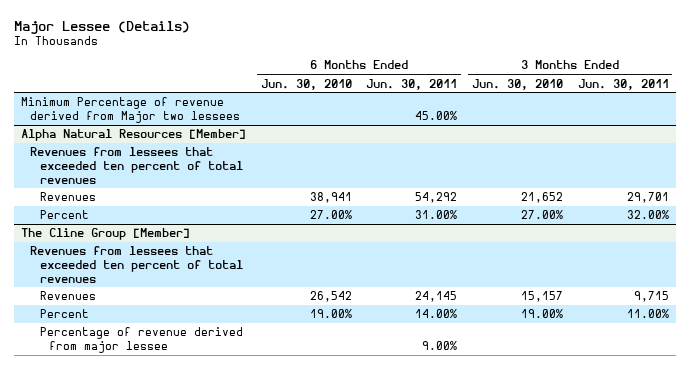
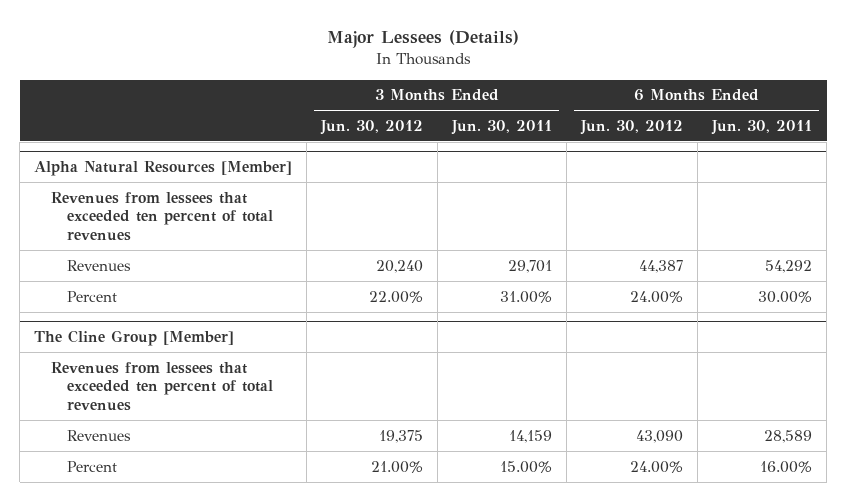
- Major Lessee (Details)
+ Major Lessees (Details)
- | 6 Months Ended Jun. 30, 2010 | 6 Months Ended Jun. 30, 2011 | 3 Months Ended Jun. 30, 2010 | 3 Months Ended Jun. 30, 2011
+ | 3 Months Ended Jun. 30, 2012 | 3 Months Ended Jun. 30, 2011 | 6 Months Ended Jun. 30, 2012 | 6 Months Ended Jun. 30, 2011
- Minimum Percentage of revenue derived from Major two lessees | | 45.00% | |
@ Alpha Natural Resources [Member]
- Percent | 27.00% | 31.00% | 27.00% | 32.00%
+ Percent | 22.00% | 31.00% | 24.00% | 30.00%
@ The Cline Group [Member]
- Revenues | 26,542 | 24,145 | 15,157 | 9,715
- Percent | 19.00% | 14.00% | 19.00% | 11.00%
- Percentage of revenue derived from major lessee | | 9.00% | |
+ Revenues | 19,375 | 14,159 | 43,090 | 28,589
+ Percent | 21.00% | 15.00% | 24.00% | 16.00%

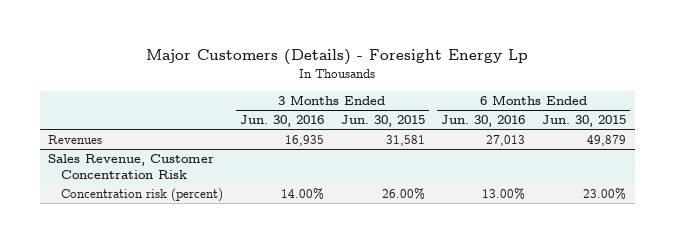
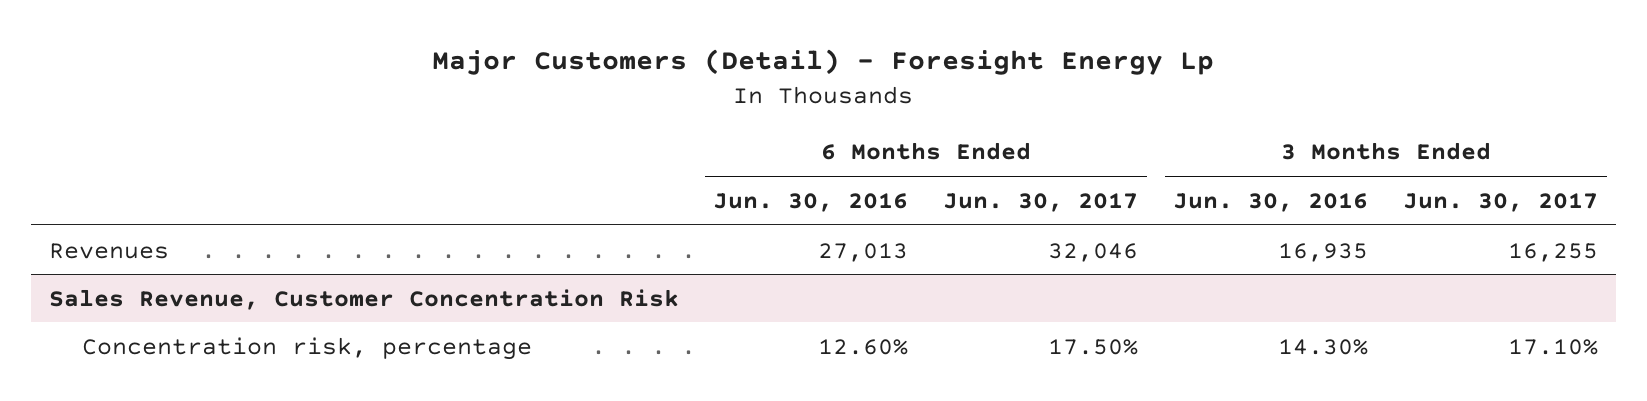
- Major Customers (Details) - Foresight Energy Lp
+ Major Customers (Detail) - Foresight Energy Lp
- | 3 Months Ended Jun. 30, 2016 | 3 Months Ended Jun. 30, 2015 | 6 Months Ended Jun. 30, 2016 | 6 Months Ended Jun. 30, 2015
+ | 6 Months Ended Jun. 30, 2016 | 6 Months Ended Jun. 30, 2017 | 3 Months Ended Jun. 30, 2016 | 3 Months Ended Jun. 30, 2017
@ Sales Revenue, Customer Concentration Risk
- Concentration risk (percent) | 14.00% | 26.00% | 13.00% | 23.00%
+ Concentration risk, percentage | 12.60% | 17.50% | 14.30% | 17.10%

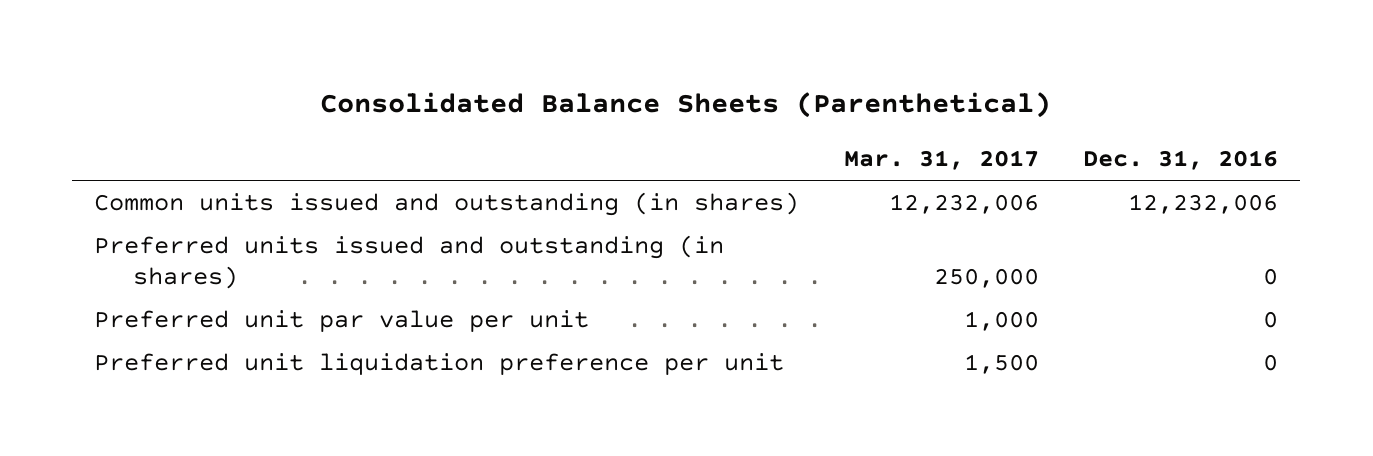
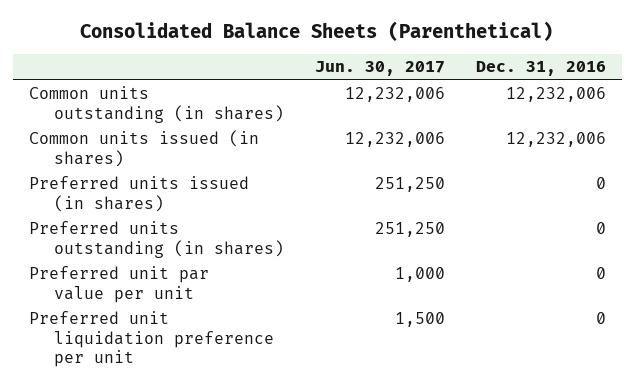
- | Mar. 31, 2017 | Dec. 31, 2016
+ | Jun. 30, 2017 | Dec. 31, 2016
- Common units issued and outstanding (in shares) | 12,232,006 | 12,232,006
- Preferred units issued and outstanding (in shares) | 250,000 | 0
+ Common units outstanding (in shares) | 12,232,006 | 12,232,006
+ Common units issued (in shares) | 12,232,006 | 12,232,006
+ Preferred units issued (in shares) | 251,250 | 0
+ Preferred units outstanding (in shares) | 251,250 | 0

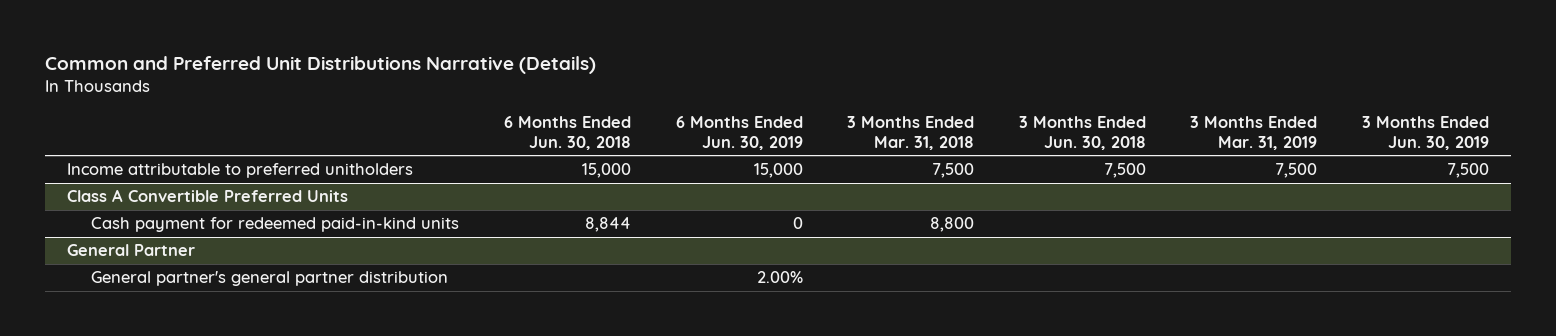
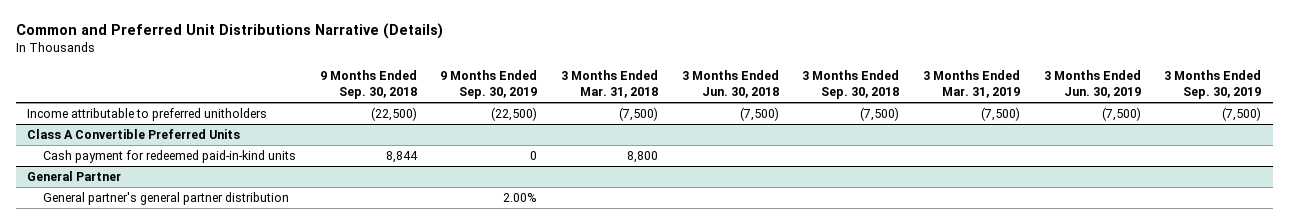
- | 6 Months Ended Jun. 30, 2018 | 6 Months Ended Jun. 30, 2019 | 3 Months Ended Mar. 31, 2018 | 3 Months Ended Jun. 30, 2018 | 3 Months Ended Mar. 31, 2019 | 3 Months Ended Jun. 30, 2019
+ | 9 Months Ended Sep. 30, 2018 | 9 Months Ended Sep. 30, 2019 | 3 Months Ended Mar. 31, 2018 | 3 Months Ended Jun. 30, 2018 | 3 Months Ended Sep. 30, 2018 | 3 Months Ended Mar. 31, 2019 | 3 Months Ended Jun. 30, 2019 | 3 Months Ended Sep. 30, 2019
- Income attributable to preferred unitholders | 15,000 | 15,000 | 7,500 | 7,500 | 7,500 | 7,500
+ Income attributable to preferred unitholders | (22,500) | (22,500) | (7,500) | (7,500) | (7,500) | (7,500) | (7,500) | (7,500)

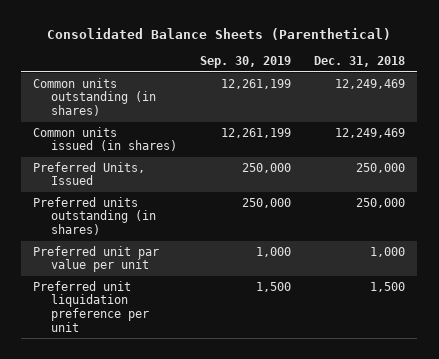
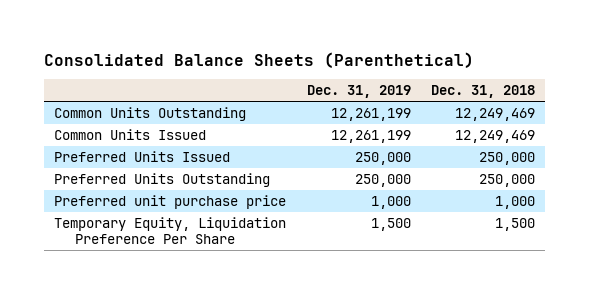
- | Sep. 30, 2019 | Dec. 31, 2018
+ | Dec. 31, 2019 | Dec. 31, 2018
- Common units outstanding (in shares) | 12,261,199 | 12,249,469
- Common units issued (in shares) | 12,261,199 | 12,249,469
- Preferred Units, Issued | 250,000 | 250,000
- Preferred units outstanding (in shares) | 250,000 | 250,000
- Preferred unit par value per unit | 1,000 | 1,000
- Preferred unit liquidation preference per unit | 1,500 | 1,500
+ Common Units Outstanding | 12,261,199 | 12,249,469
+ Common Units Issued | 12,261,199 | 12,249,469
+ Preferred Units Issued | 250,000 | 250,000
+ Preferred Units Outstanding | 250,000 | 250,000
+ Preferred unit purchase price | 1,000 | 1,000
+ Temporary Equity, Liquidation Preference Per Share | 1,500 | 1,500

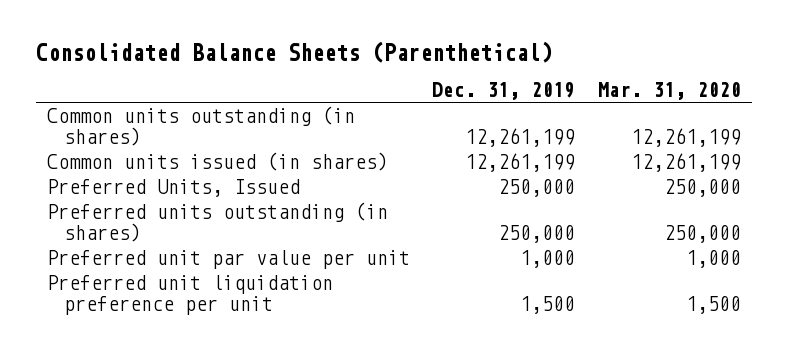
- | Dec. 31, 2019 | Dec. 31, 2018
+ | Dec. 31, 2019 | Mar. 31, 2020
- Common Units Outstanding | 12,261,199 | 12,249,469
- Common Units Issued | 12,261,199 | 12,249,469
- Preferred Units Issued | 250,000 | 250,000
- Preferred Units Outstanding | 250,000 | 250,000
- Preferred unit purchase price | 1,000 | 1,000
- Temporary Equity, Liquidation Preference Per Share | 1,500 | 1,500
+ Common units outstanding (in shares) | 12,261,199 | 12,261,199
+ Common units issued (in shares) | 12,261,199 | 12,261,199
+ Preferred Units, Issued | 250,000 | 250,000
+ Preferred units outstanding (in shares) | 250,000 | 250,000
+ Preferred unit par value per unit | 1,000 | 1,000
+ Preferred unit liquidation preference per unit | 1,500 | 1,500

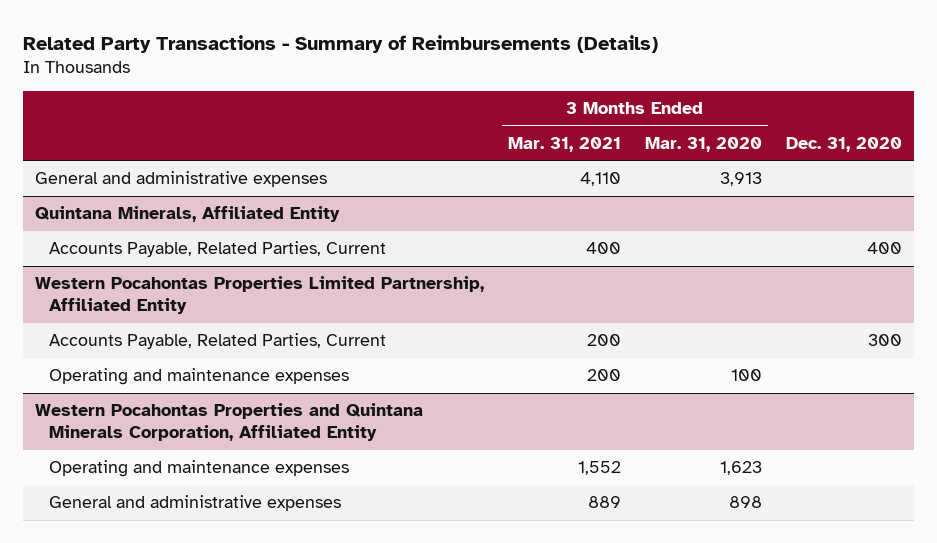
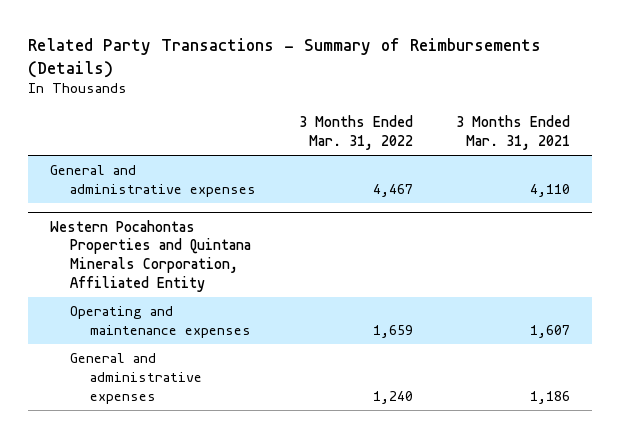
- | 3 Months Ended Mar. 31, 2021 | 3 Months Ended Mar. 31, 2020 | Dec. 31, 2020
+ | 3 Months Ended Mar. 31, 2022 | 3 Months Ended Mar. 31, 2021
- Quintana Minerals, Affiliated Entity
- Accounts Payable, Related Parties, Current | 400 | | 400
- Western Pocahontas Properties Limited Partnership, Affiliated Entity
- Accounts Payable, Related Parties, Current | 200 | | 300
- Operating and maintenance expenses | 200 | 100 |
@ Western Pocahontas Properties and Quintana Minerals Corporation, Affiliated Entity
- Operating and maintenance expenses | 1,552 | 1,623 |
- General and administrative expenses | 889 | 898 |
+ Operating and maintenance expenses | 1,659 | 1,607
+ General and administrative expenses | 1,240 | 1,186

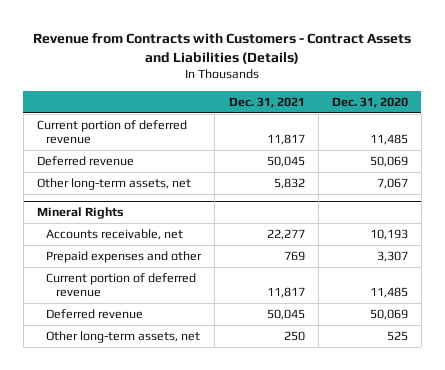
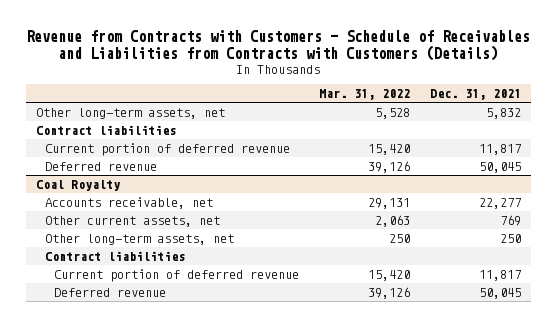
- Revenue from Contracts with Customers - Contract Assets and Liabilities (Details)
+ Revenue from Contracts with Customers - Schedule of Receivables and Liabilities from Contracts with Customers (Details)
- | Dec. 31, 2021 | Dec. 31, 2020
+ | Mar. 31, 2022 | Dec. 31, 2021
moved up: Other long-term assets, net | 5,528 | 5,832
+ Contract liabilities
- Mineral Rights
+ Coal Royalty
- Prepaid expenses and other | 769 | 3,307
+ Other current assets, net | 2,063 | 769
+ Other long-term assets, net | 250 | 250
+ Contract liabilities
- Other long-term assets, net | 250 | 525

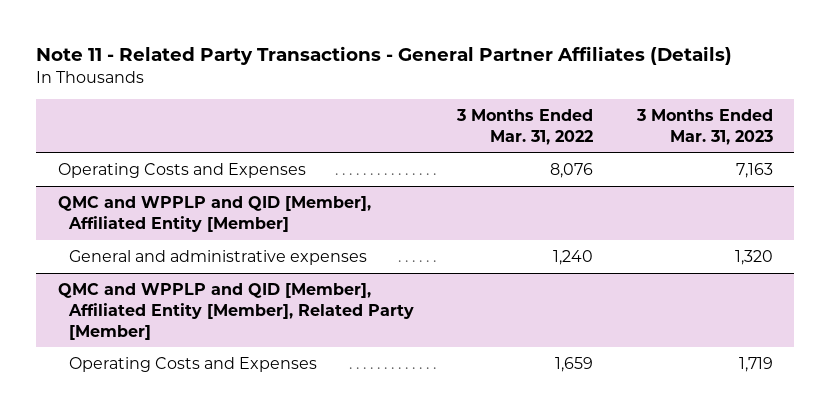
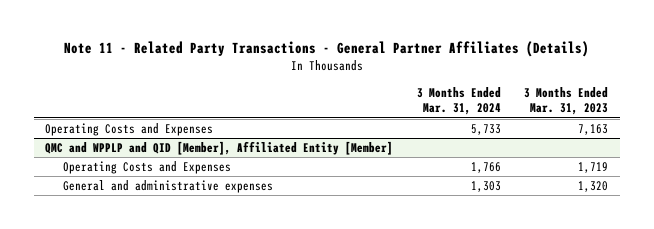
- | 3 Months Ended Mar. 31, 2022 | 3 Months Ended Mar. 31, 2023
+ | 3 Months Ended Mar. 31, 2024 | 3 Months Ended Mar. 31, 2023
- QMC and WPPLP and QID [Member], Affiliated Entity [Member], Related Party [Member]
@ QMC and WPPLP and QID [Member], Affiliated Entity [Member]
moved down: General and administrative expenses | 1,303 | 1,320

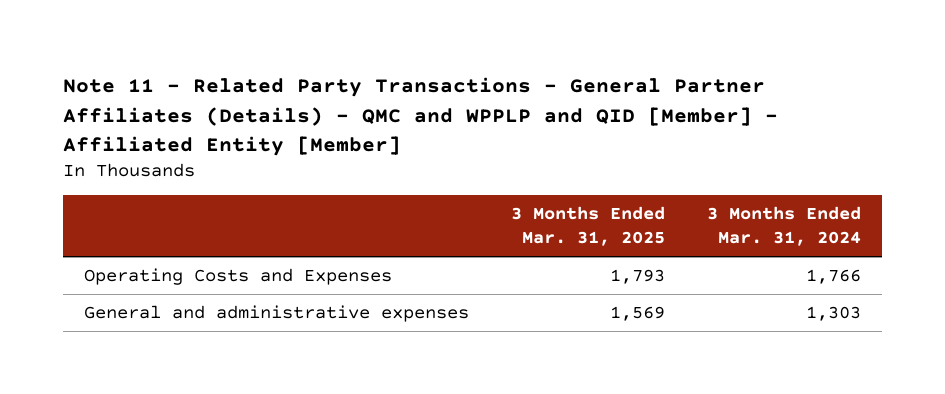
- Note 11 - Related Party Transactions - General Partner Affiliates (Details)
+ Note 11 - Related Party Transactions - General Partner Affiliates (Details) - QMC and WPPLP and QID [Member] - Affiliated Entity [Member]
- | 3 Months Ended Mar. 31, 2024 | 3 Months Ended Mar. 31, 2023
+ | 3 Months Ended Mar. 31, 2025 | 3 Months Ended Mar. 31, 2024
- Operating Costs and Expenses | 5,733 | 7,163
- QMC and WPPLP and QID [Member], Affiliated Entity [Member]

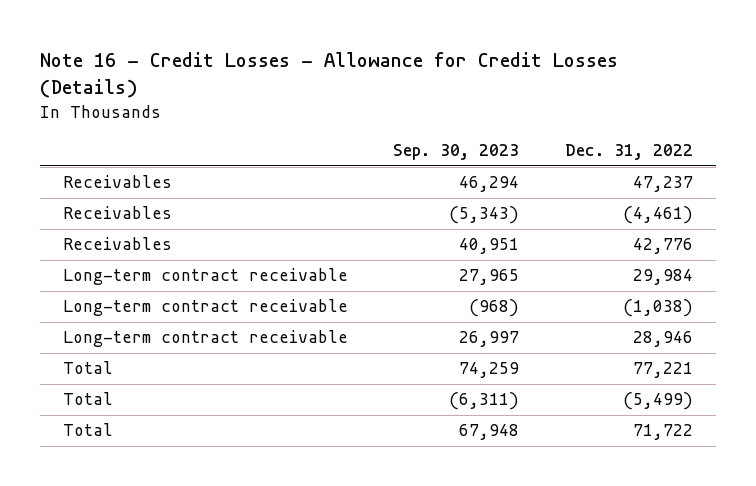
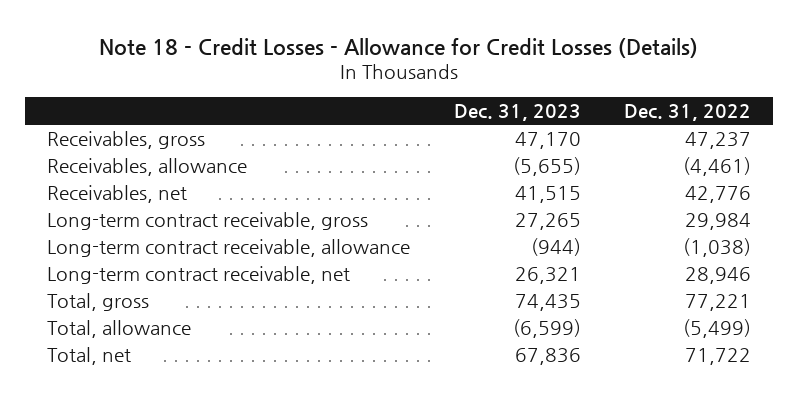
- Note 16 - Credit Losses - Allowance for Credit Losses (Details)
+ Note 18 - Credit Losses - Allowance for Credit Losses (Details)
- | Sep. 30, 2023 | Dec. 31, 2022
+ | Dec. 31, 2023 | Dec. 31, 2022
- Receivables | 46,294 | 47,237
- Receivables | (5,343) | (4,461)
- Receivables | 40,951 | 42,776
- Long-term contract receivable | 27,965 | 29,984
- Long-term contract receivable | (968) | (1,038)
- Long-term contract receivable | 26,997 | 28,946
- Total | 74,259 | 77,221
- Total | (6,311) | (5,499)
- Total | 67,948 | 71,722
+ Receivables, gross | 47,170 | 47,237
+ Receivables, allowance | (5,655) | (4,461)
+ Receivables, net | 41,515 | 42,776
+ Long-term contract receivable, gross | 27,265 | 29,984
+ Long-term contract receivable, allowance | (944) | (1,038)
+ Long-term contract receivable, net | 26,321 | 28,946
+ Total, gross | 74,435 | 77,221
+ Total, allowance | (6,599) | (5,499)
+ Total, net | 67,836 | 71,722

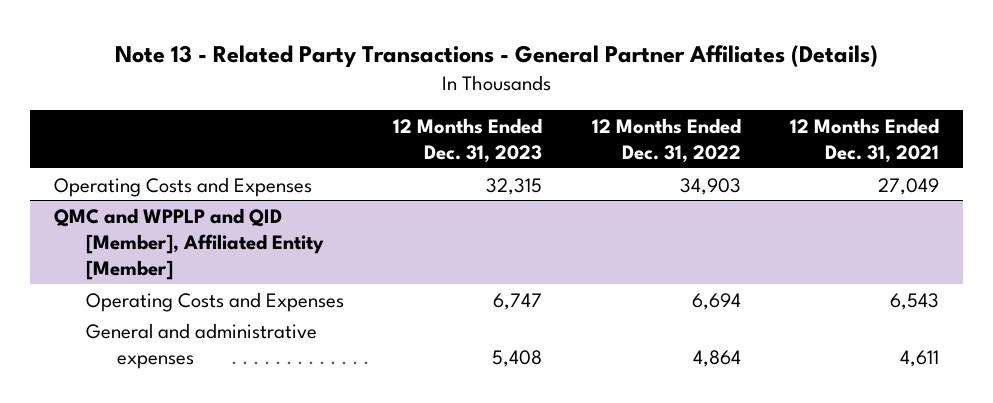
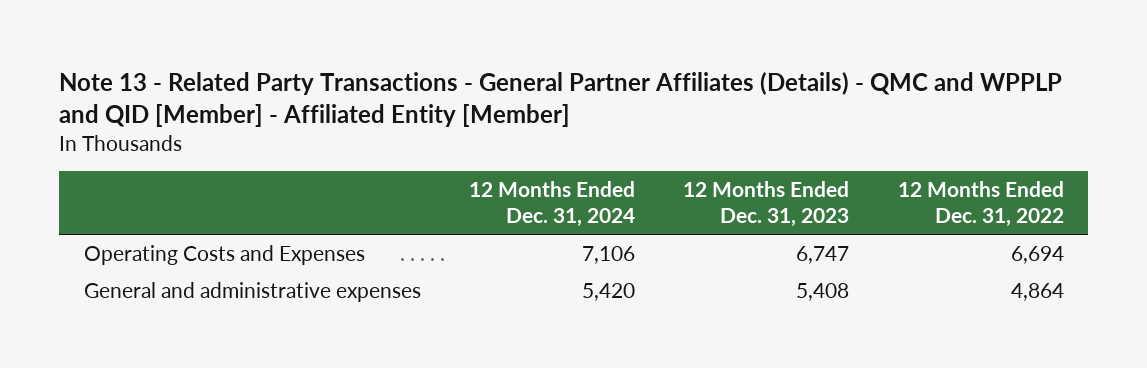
- Note 13 - Related Party Transactions - General Partner Affiliates (Details)
+ Note 13 - Related Party Transactions - General Partner Affiliates (Details) - QMC and WPPLP and QID [Member] - Affiliated Entity [Member]
- | 12 Months Ended Dec. 31, 2023 | 12 Months Ended Dec. 31, 2022 | 12 Months Ended Dec. 31, 2021
+ | 12 Months Ended Dec. 31, 2024 | 12 Months Ended Dec. 31, 2023 | 12 Months Ended Dec. 31, 2022
- Operating Costs and Expenses | 32,315 | 34,903 | 27,049
- QMC and WPPLP and QID [Member], Affiliated Entity [Member]

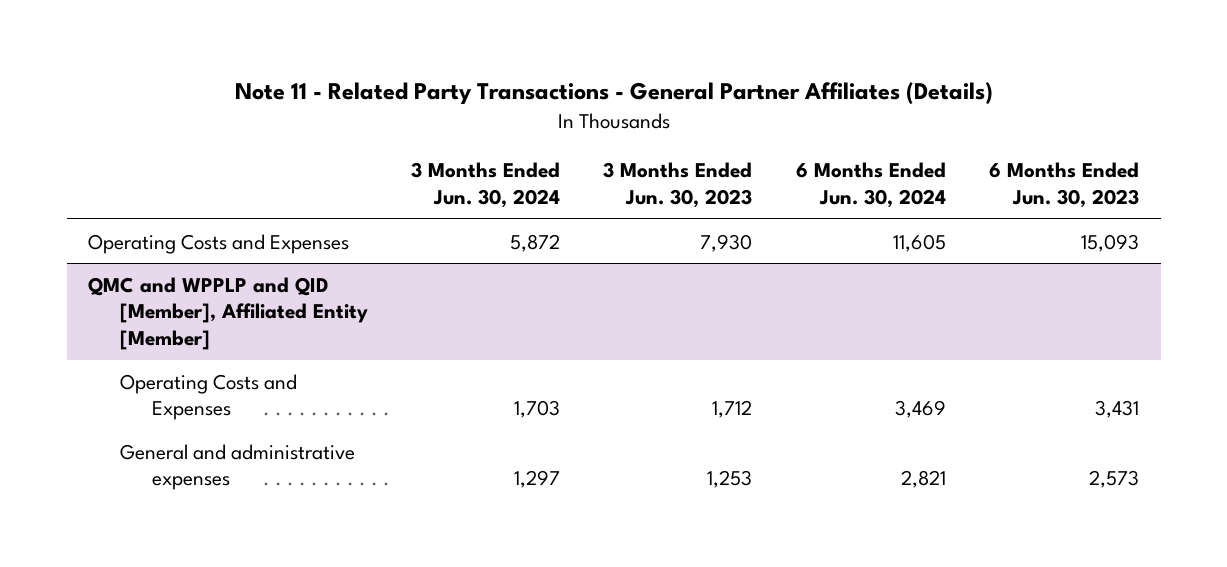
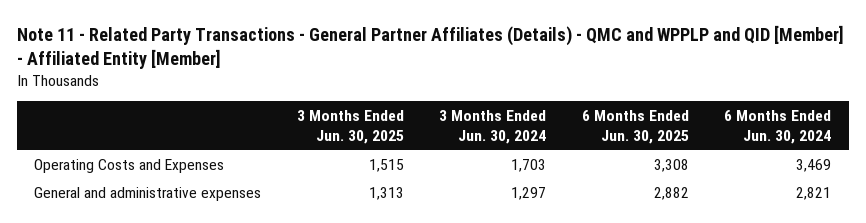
- Note 11 - Related Party Transactions - General Partner Affiliates (Details)
+ Note 11 - Related Party Transactions - General Partner Affiliates (Details) - QMC and WPPLP and QID [Member] - Affiliated Entity [Member]
- | 3 Months Ended Jun. 30, 2024 | 3 Months Ended Jun. 30, 2023 | 6 Months Ended Jun. 30, 2024 | 6 Months Ended Jun. 30, 2023
+ | 3 Months Ended Jun. 30, 2025 | 3 Months Ended Jun. 30, 2024 | 6 Months Ended Jun. 30, 2025 | 6 Months Ended Jun. 30, 2024
- Operating Costs and Expenses | 5,872 | 7,930 | 11,605 | 15,093
- QMC and WPPLP and QID [Member], Affiliated Entity [Member]

